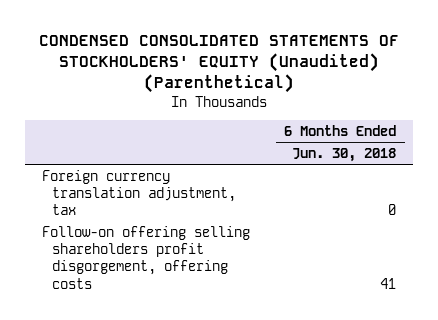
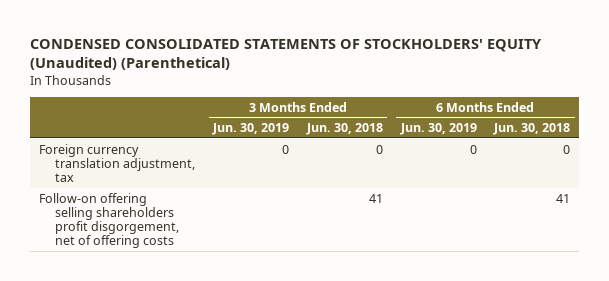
- | 6 Months Ended Jun. 30, 2018
+ | 3 Months Ended Jun. 30, 2019 | 3 Months Ended Jun. 30, 2018 | 6 Months Ended Jun. 30, 2019 | 6 Months Ended Jun. 30, 2018
- Follow-on offering selling shareholders profit disgorgement, offering costs | 41
+ Follow-on offering selling shareholders profit disgorgement, net of offering costs | | 41 | | 41

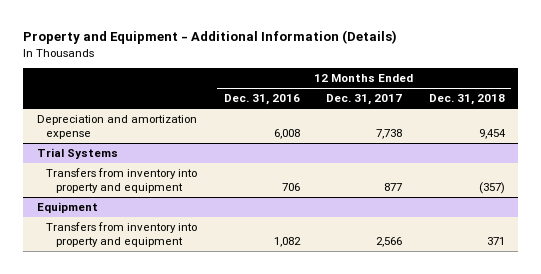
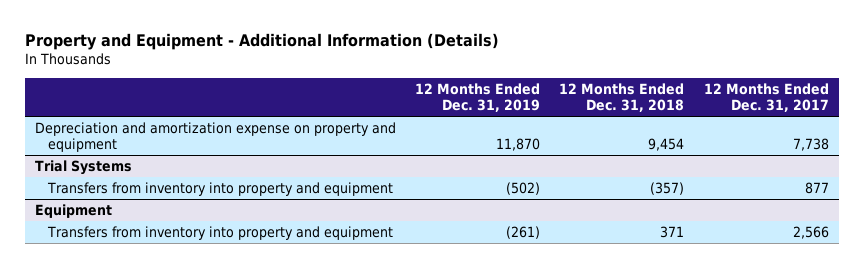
- | 12 Months Ended Dec. 31, 2016 | 12 Months Ended Dec. 31, 2017 | 12 Months Ended Dec. 31, 2018
+ | 12 Months Ended Dec. 31, 2019 | 12 Months Ended Dec. 31, 2018 | 12 Months Ended Dec. 31, 2017
- Depreciation and amortization expense | 6,008 | 7,738 | 9,454
+ Depreciation and amortization expense on property and equipment | 11,870 | 9,454 | 7,738

